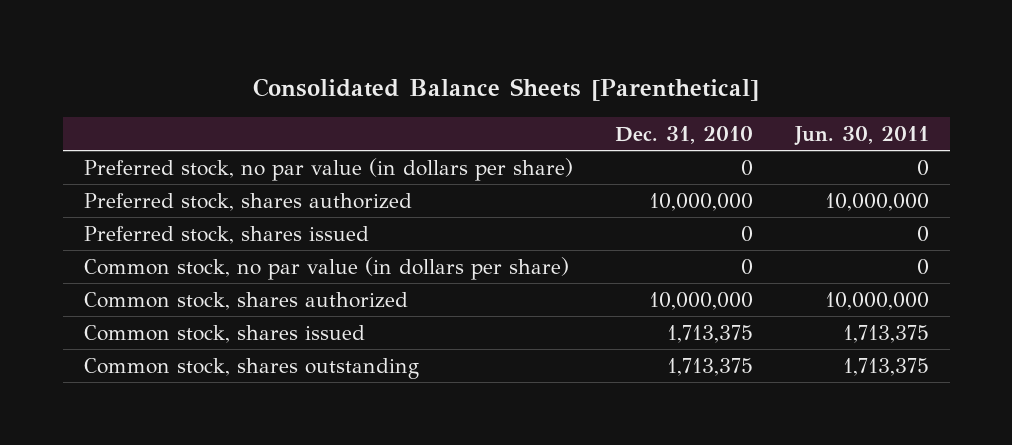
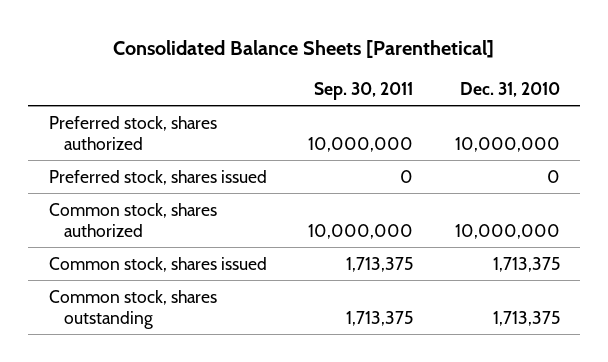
- | Dec. 31, 2010 | Jun. 30, 2011
+ | Sep. 30, 2011 | Dec. 31, 2010
- Preferred stock, no par value (in dollars per share) | 0 | 0
- Common stock, no par value (in dollars per share) | 0 | 0

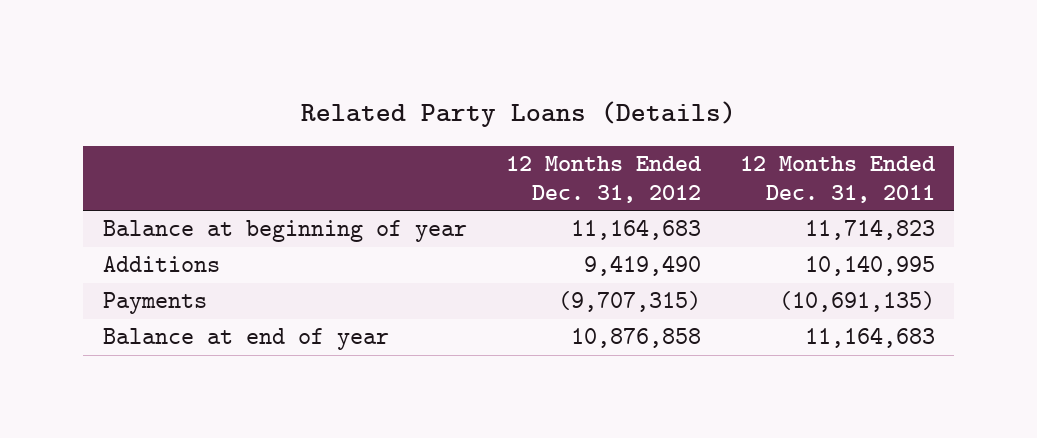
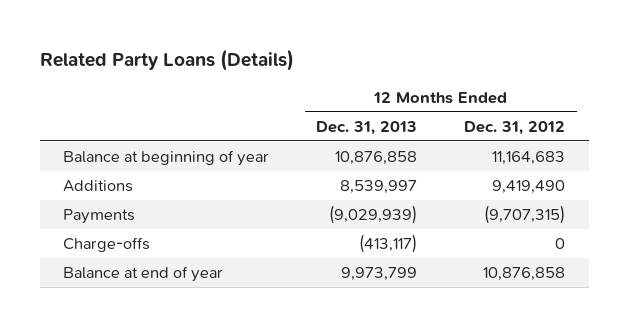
- | 12 Months Ended Dec. 31, 2012 | 12 Months Ended Dec. 31, 2011
+ | 12 Months Ended Dec. 31, 2013 | 12 Months Ended Dec. 31, 2012
+ Charge-offs | (413,117) | 0

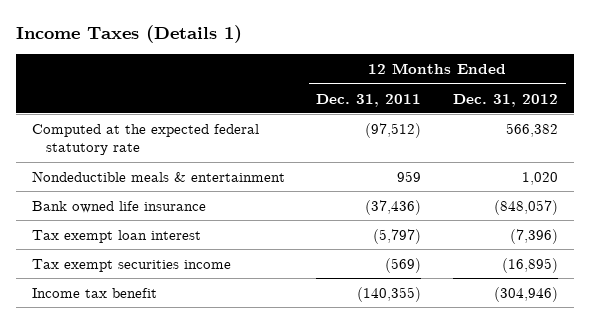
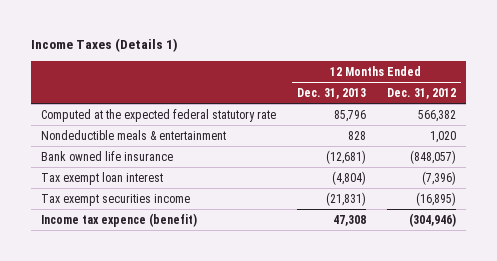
- | 12 Months Ended Dec. 31, 2011 | 12 Months Ended Dec. 31, 2012
+ | 12 Months Ended Dec. 31, 2013 | 12 Months Ended Dec. 31, 2012
- Income tax benefit | (140,355) | (304,946)
+ Income tax expence (benefit) | 47,308 | (304,946)

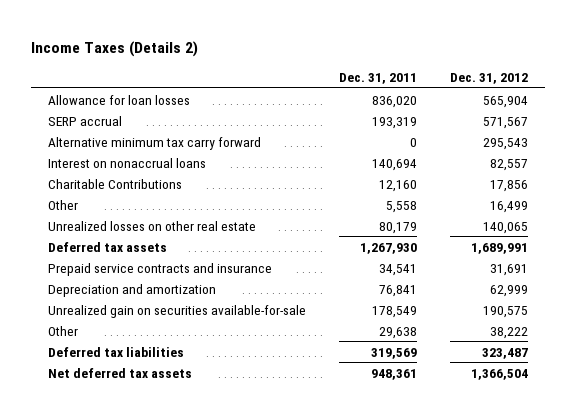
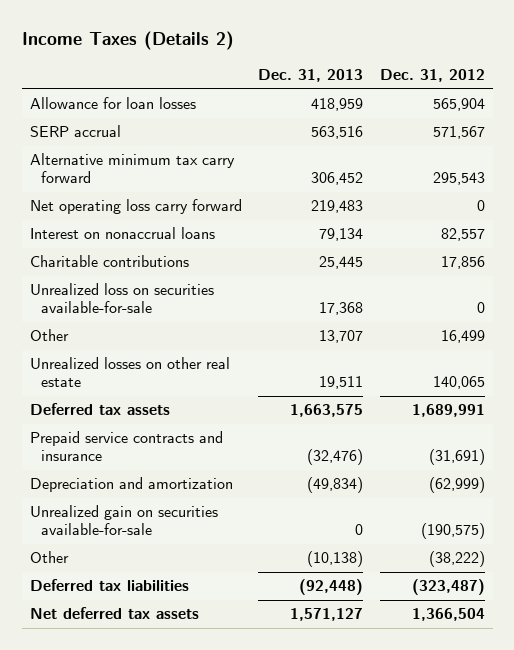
- | Dec. 31, 2011 | Dec. 31, 2012
+ | Dec. 31, 2013 | Dec. 31, 2012
+ Net operating loss carry forward | 219,483 | 0
- Charitable Contributions | 12,160 | 17,856
+ Charitable contributions | 25,445 | 17,856
+ Unrealized loss on securities available-for-sale | 17,368 | 0
- Prepaid service contracts and insurance | 34,541 | 31,691
- Depreciation and amortization | 76,841 | 62,999
- Unrealized gain on securities available-for-sale | 178,549 | 190,575
- Other | 29,638 | 38,222
- Deferred tax liabilities | 319,569 | 323,487
+ Prepaid service contracts and insurance | (32,476) | (31,691)
+ Depreciation and amortization | (49,834) | (62,999)
+ Unrealized gain on securities available-for-sale | 0 | (190,575)
+ Other | (10,138) | (38,222)
+ Deferred tax liabilities | (92,448) | (323,487)

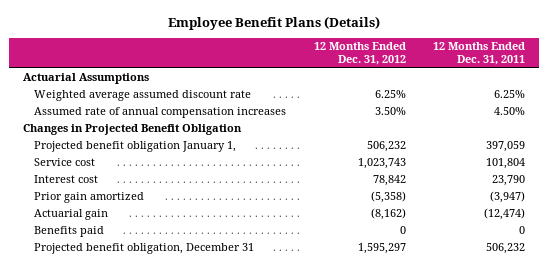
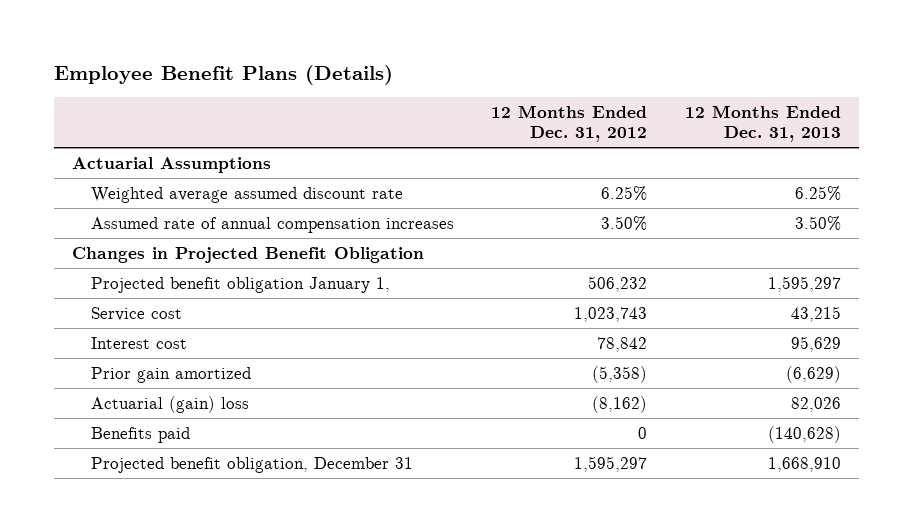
- | 12 Months Ended Dec. 31, 2012 | 12 Months Ended Dec. 31, 2011
+ | 12 Months Ended Dec. 31, 2012 | 12 Months Ended Dec. 31, 2013
- Actuarial gain | (8,162) | (12,474)
+ Actuarial (gain) loss | (8,162) | 82,026

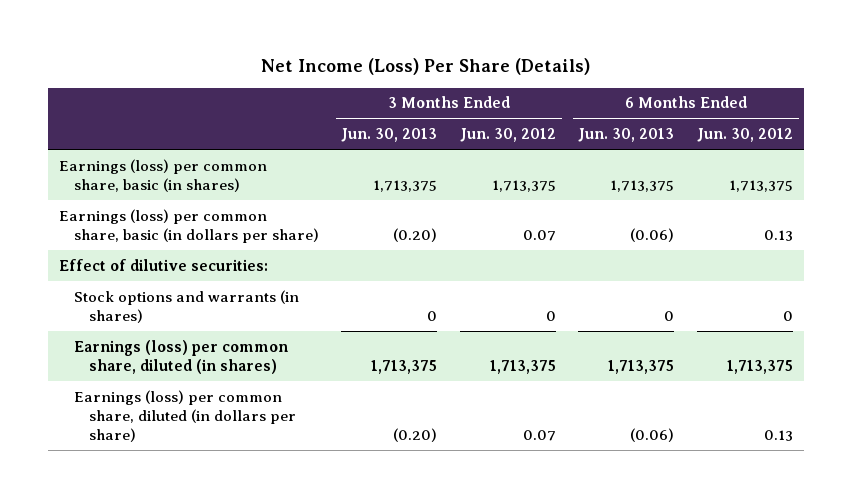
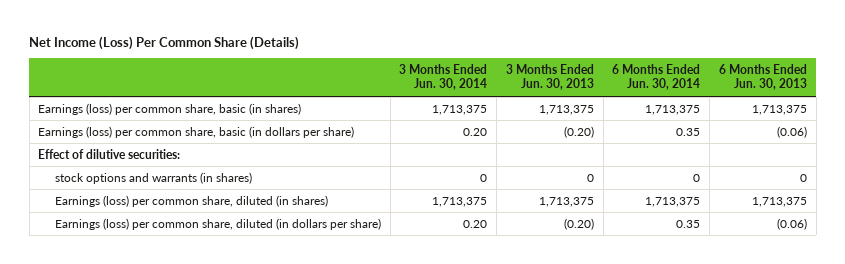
- Net Income (Loss) Per Share (Details)
+ Net Income (Loss) Per Common Share (Details)
- | 3 Months Ended Jun. 30, 2013 | 3 Months Ended Jun. 30, 2012 | 6 Months Ended Jun. 30, 2013 | 6 Months Ended Jun. 30, 2012
+ | 3 Months Ended Jun. 30, 2014 | 3 Months Ended Jun. 30, 2013 | 6 Months Ended Jun. 30, 2014 | 6 Months Ended Jun. 30, 2013
- Stock options and warrants (in shares) | 0 | 0 | 0 | 0
+ stock options and warrants (in shares) | 0 | 0 | 0 | 0

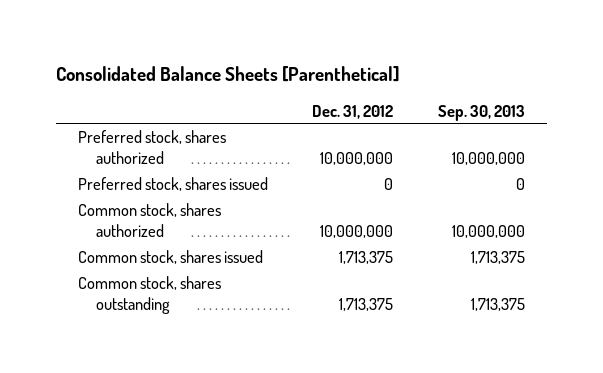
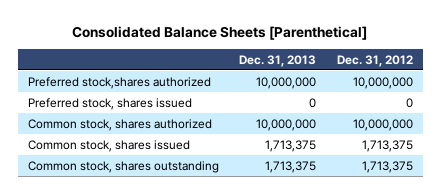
- | Dec. 31, 2012 | Sep. 30, 2013
+ | Dec. 31, 2013 | Dec. 31, 2012
- Preferred stock, shares authorized | 10,000,000 | 10,000,000
+ Preferred stock,shares authorized | 10,000,000 | 10,000,000

